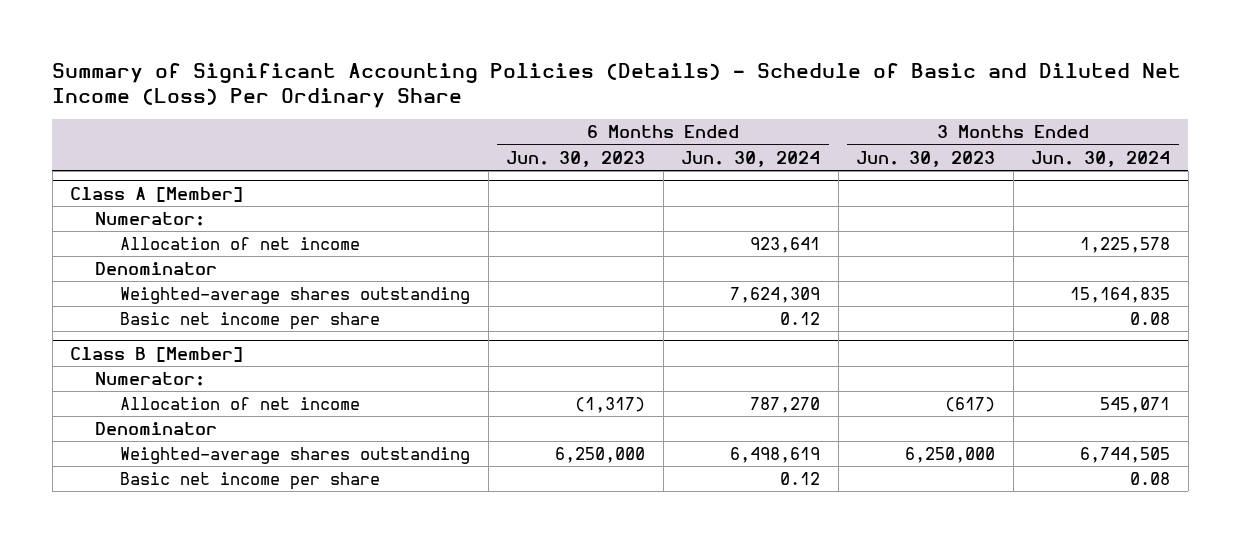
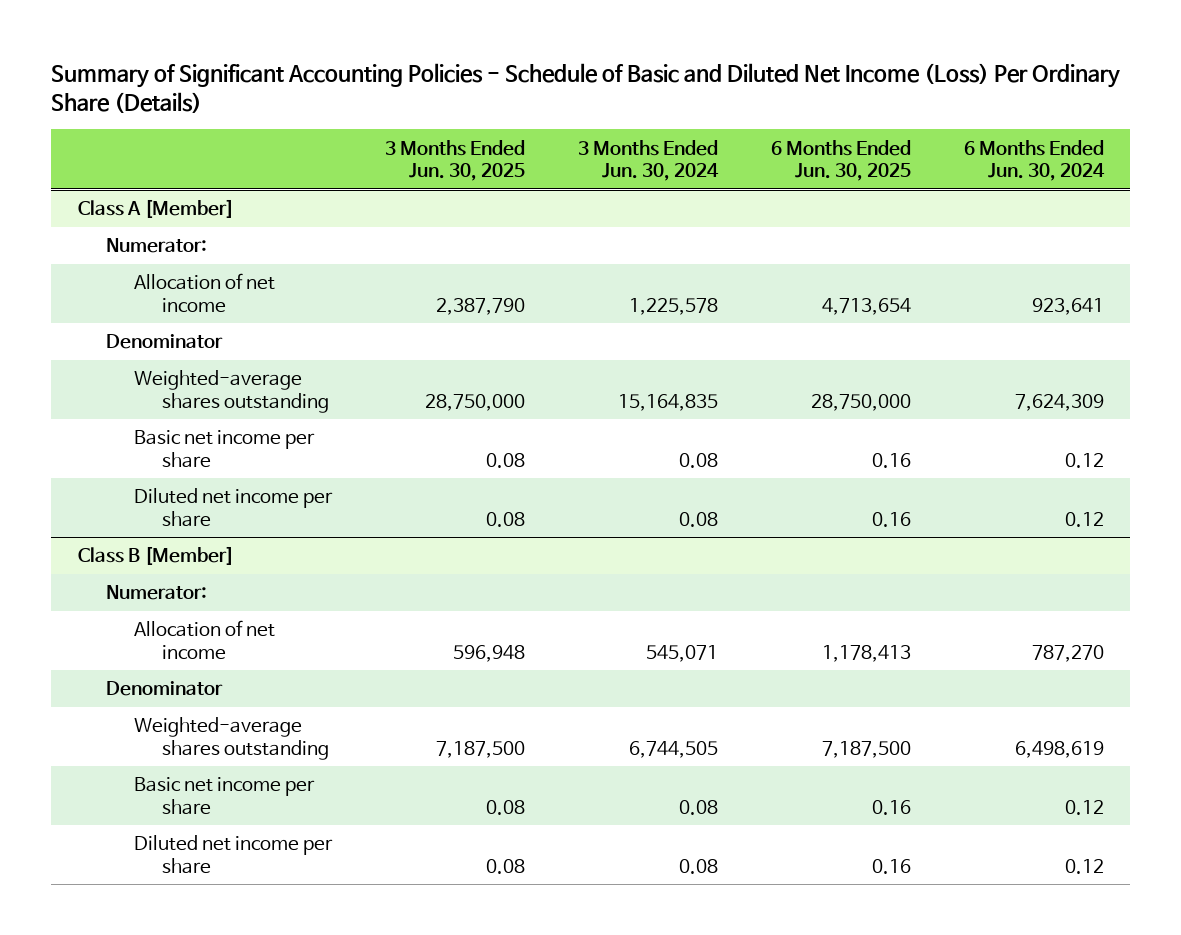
- Summary of Significant Accounting Policies (Details) - Schedule of Basic and Diluted Net Income (Loss) Per Ordinary Share
+ Summary of Significant Accounting Policies - Schedule of Basic and Diluted Net Income (Loss) Per Ordinary Share (Details)
- | 6 Months Ended Jun. 30, 2023 | 6 Months Ended Jun. 30, 2024 | 3 Months Ended Jun. 30, 2023 | 3 Months Ended Jun. 30, 2024
+ | 3 Months Ended Jun. 30, 2025 | 3 Months Ended Jun. 30, 2024 | 6 Months Ended Jun. 30, 2025 | 6 Months Ended Jun. 30, 2024
@ Class A [Member]
+ Diluted net income per share | 0.08 | 0.08 | 0.16 | 0.12
@ Class B [Member]
+ Diluted net income per share | 0.08 | 0.08 | 0.16 | 0.12

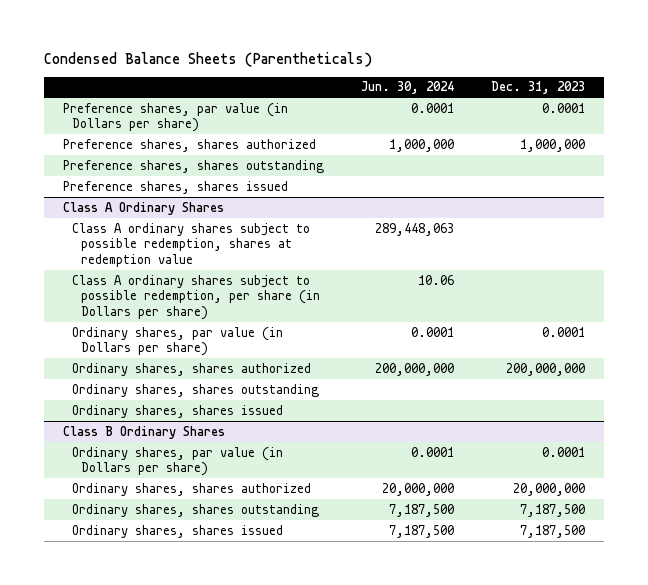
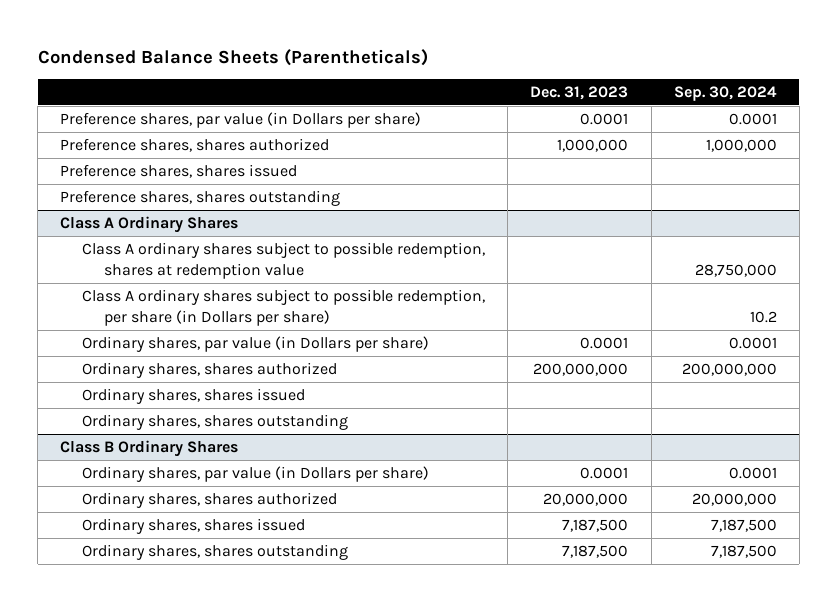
- | Jun. 30, 2024 | Dec. 31, 2023
+ | Dec. 31, 2023 | Sep. 30, 2024
moved down: Preference shares, shares outstanding
@ Class A Ordinary Shares
moved down: Ordinary shares, shares outstanding
@ Class B Ordinary Shares
moved down: Ordinary shares, shares outstanding | 7,187,500 | 7,187,500

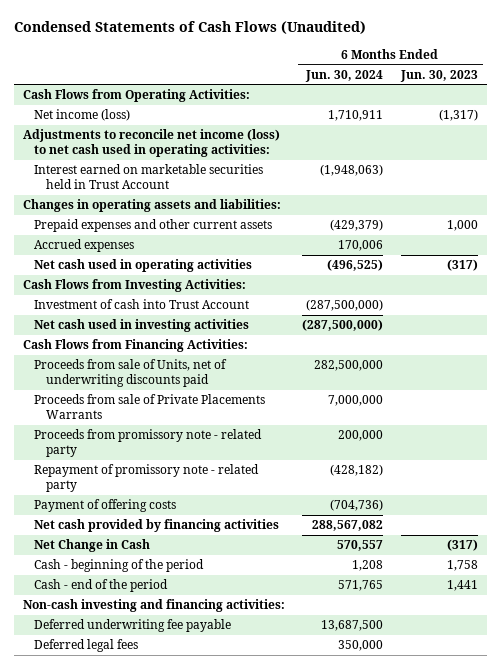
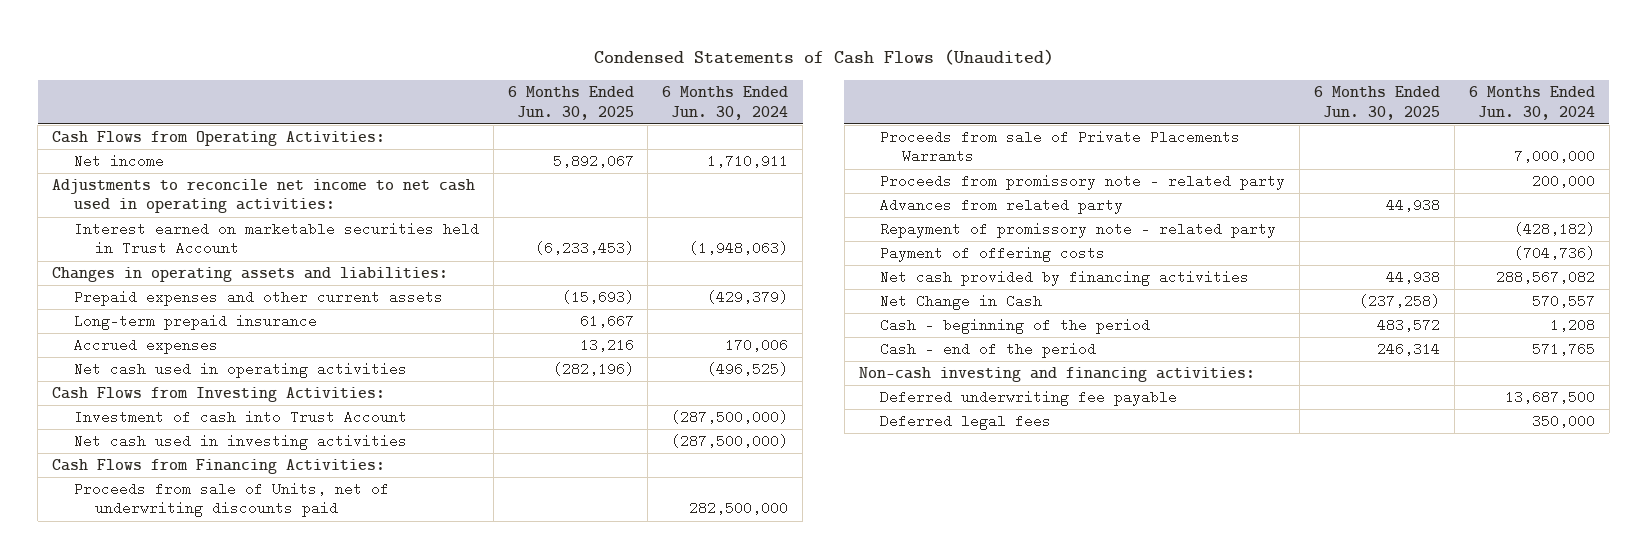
- | 6 Months Ended Jun. 30, 2024 | 6 Months Ended Jun. 30, 2023
+ | 6 Months Ended Jun. 30, 2025 | 6 Months Ended Jun. 30, 2024
- Net income (loss) | 1,710,911 | (1,317)
- Adjustments to reconcile net income (loss) to net cash used in operating activities:
+ Net income | 5,892,067 | 1,710,911
+ Adjustments to reconcile net income to net cash used in operating activities:
+ Long-term prepaid insurance | 61,667 |
+ Advances from related party | 44,938 |

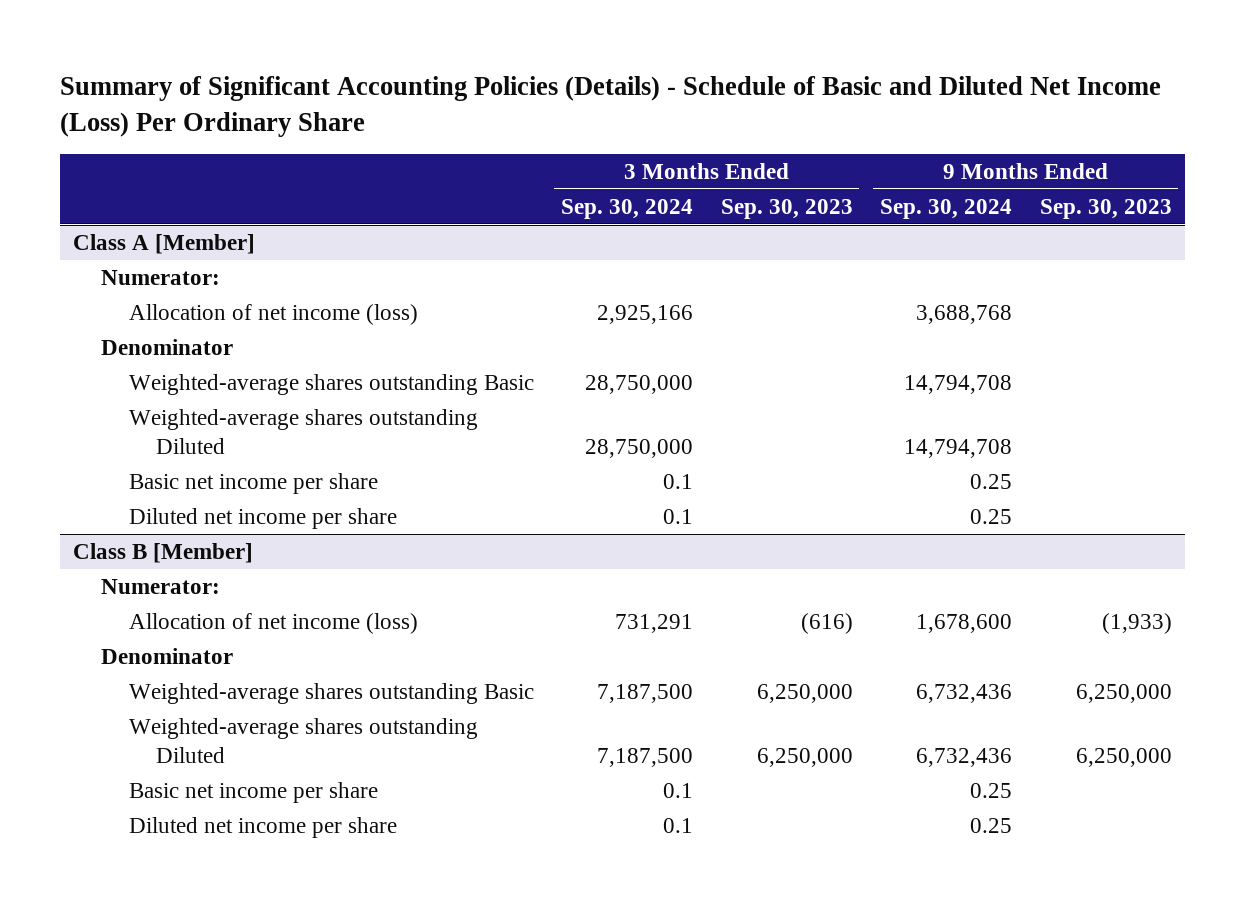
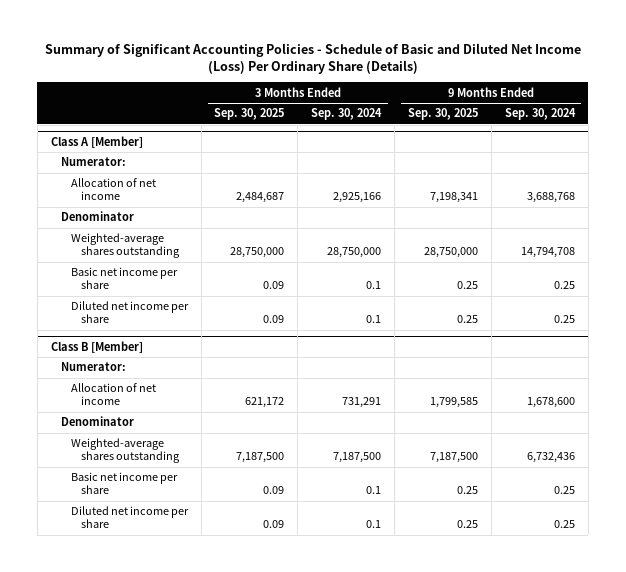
- Summary of Significant Accounting Policies (Details) - Schedule of Basic and Diluted Net Income (Loss) Per Ordinary Share
+ Summary of Significant Accounting Policies - Schedule of Basic and Diluted Net Income (Loss) Per Ordinary Share (Details)
- | 3 Months Ended Sep. 30, 2024 | 3 Months Ended Sep. 30, 2023 | 9 Months Ended Sep. 30, 2024 | 9 Months Ended Sep. 30, 2023
+ | 3 Months Ended Sep. 30, 2025 | 3 Months Ended Sep. 30, 2024 | 9 Months Ended Sep. 30, 2025 | 9 Months Ended Sep. 30, 2024
@ Class A [Member]
- Allocation of net income (loss) | 2,925,166 | | 3,688,768 |
+ Allocation of net income | 2,484,687 | 2,925,166 | 7,198,341 | 3,688,768
- Weighted-average shares outstanding Basic | 28,750,000 | | 14,794,708 |
- Weighted-average shares outstanding Diluted | 28,750,000 | | 14,794,708 |
+ Weighted-average shares outstanding | 28,750,000 | 28,750,000 | 28,750,000 | 14,794,708
@ Class B [Member]
- Allocation of net income (loss) | 731,291 | (616) | 1,678,600 | (1,933)
+ Allocation of net income | 621,172 | 731,291 | 1,799,585 | 1,678,600
- Weighted-average shares outstanding Basic | 7,187,500 | 6,250,000 | 6,732,436 | 6,250,000
- Weighted-average shares outstanding Diluted | 7,187,500 | 6,250,000 | 6,732,436 | 6,250,000
+ Weighted-average shares outstanding | 7,187,500 | 7,187,500 | 7,187,500 | 6,732,436

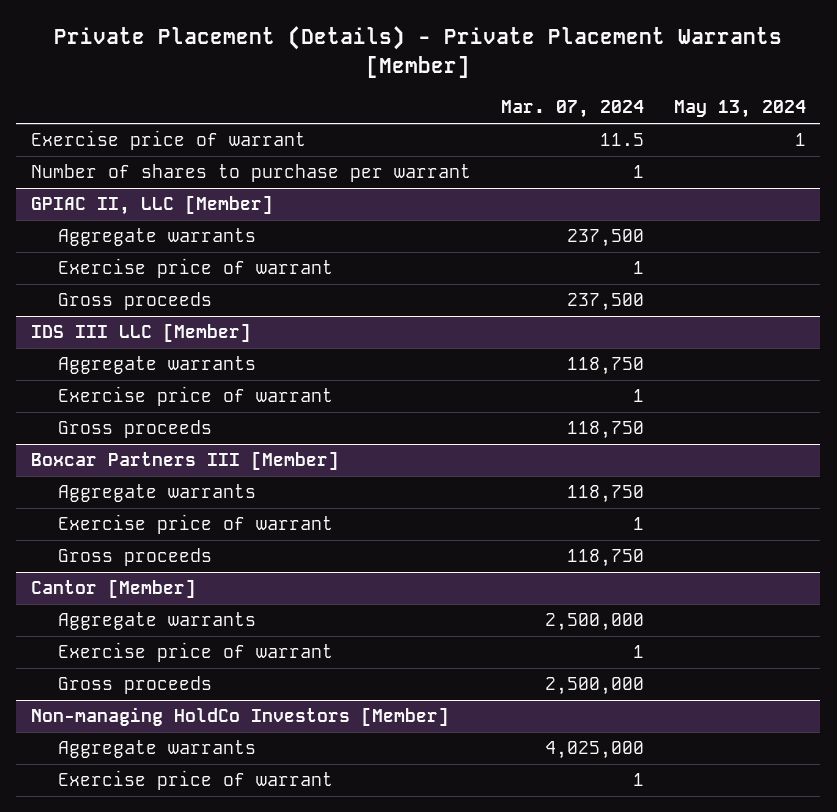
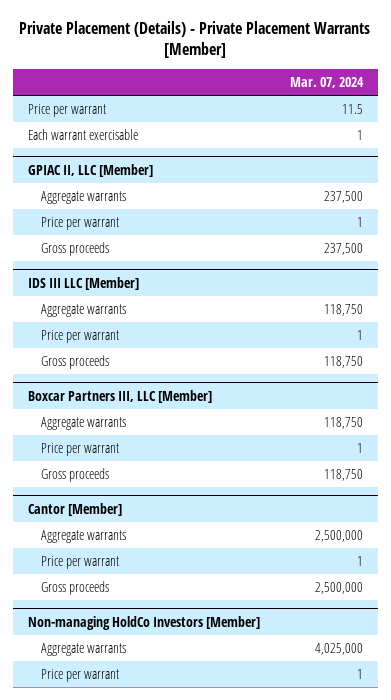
- | Mar. 07, 2024 | May 13, 2024
+ | Mar. 07, 2024
- Exercise price of warrant | 11.5 | 1
- Number of shares to purchase per warrant | 1 |
+ Price per warrant | 11.5
+ Each warrant exercisable | 1
@ GPIAC II, LLC [Member]
- Exercise price of warrant | 1 |
+ Price per warrant | 1
@ IDS III LLC [Member]
- Exercise price of warrant | 1 |
+ Price per warrant | 1
- Boxcar Partners III [Member]
+ Boxcar Partners III, LLC [Member]
- Exercise price of warrant | 1 |
+ Price per warrant | 1
@ Cantor [Member]
- Exercise price of warrant | 1 |
+ Price per warrant | 1
@ Non-managing HoldCo Investors [Member]
- Exercise price of warrant | 1 |
+ Price per warrant | 1

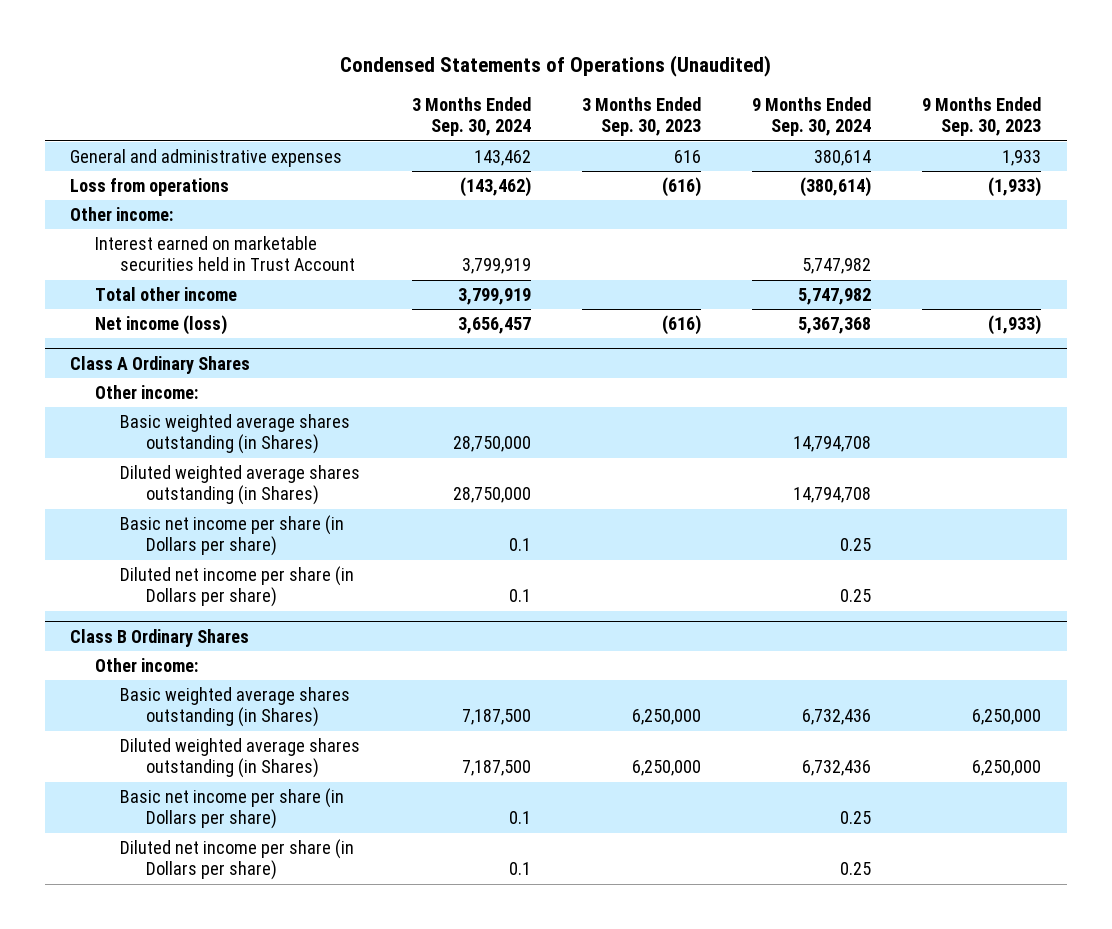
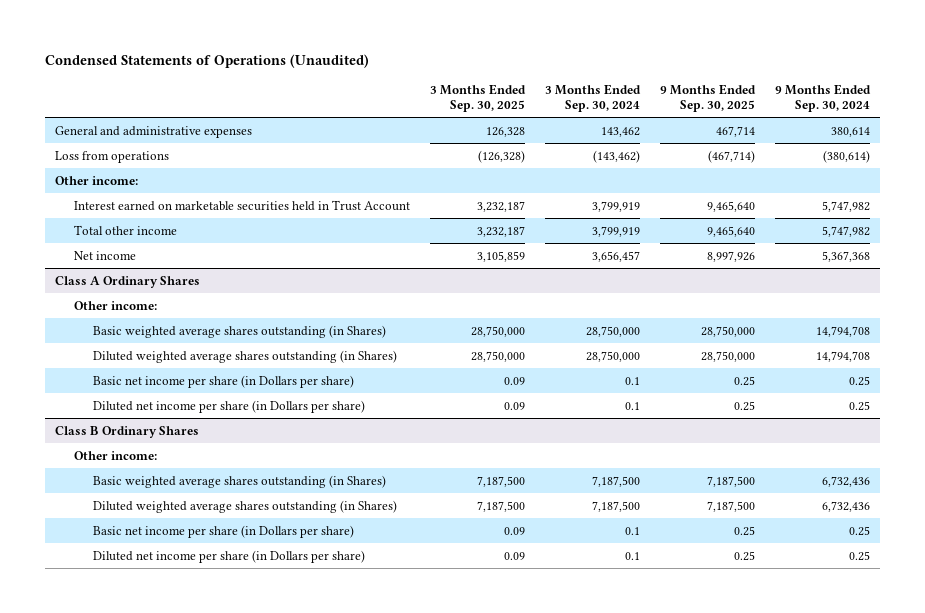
- | 3 Months Ended Sep. 30, 2024 | 3 Months Ended Sep. 30, 2023 | 9 Months Ended Sep. 30, 2024 | 9 Months Ended Sep. 30, 2023
+ | 3 Months Ended Sep. 30, 2025 | 3 Months Ended Sep. 30, 2024 | 9 Months Ended Sep. 30, 2025 | 9 Months Ended Sep. 30, 2024
- Net income (loss) | 3,656,457 | (616) | 5,367,368 | (1,933)
+ Net income | 3,105,859 | 3,656,457 | 8,997,926 | 5,367,368

